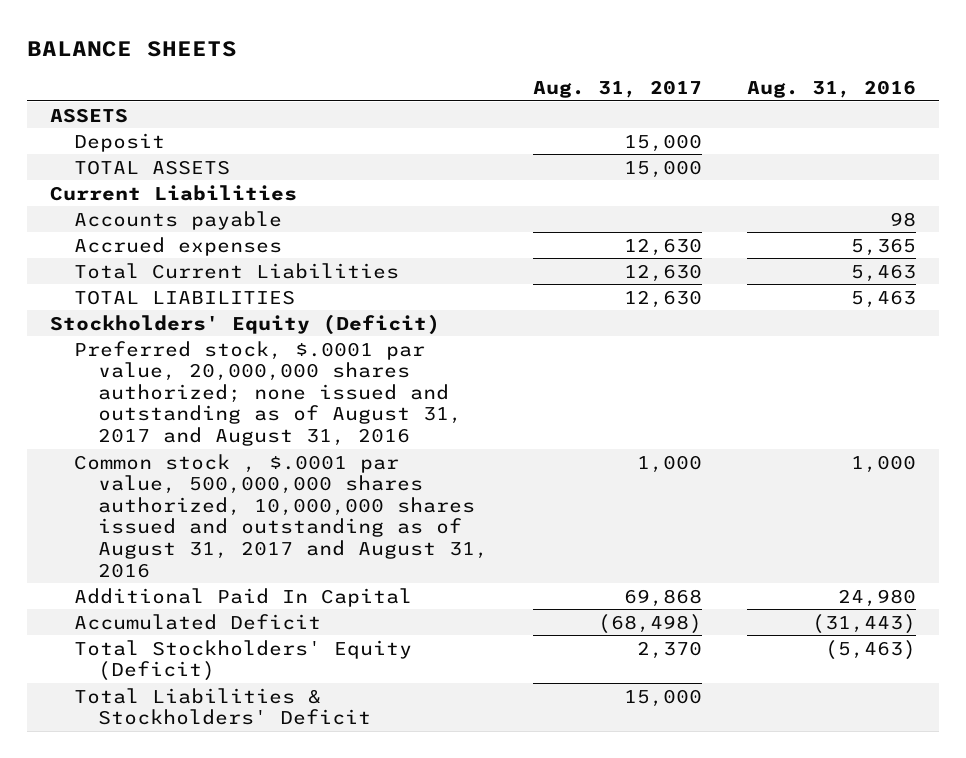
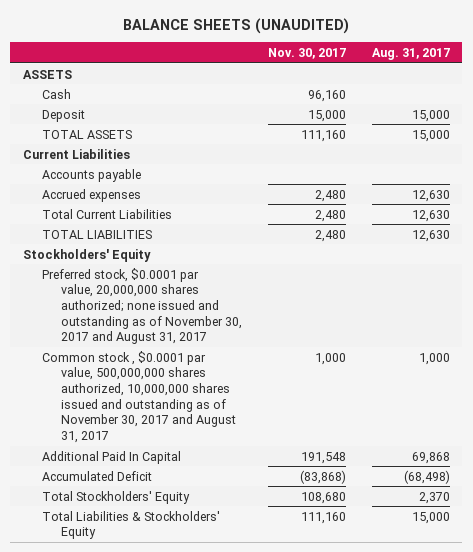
- BALANCE SHEETS
+ BALANCE SHEETS (UNAUDITED)
- | Aug. 31, 2017 | Aug. 31, 2016
+ | Nov. 30, 2017 | Aug. 31, 2017
+ Cash | 96,160 |
- Stockholders' Equity (Deficit)
- Preferred stock, $.0001 par value, 20,000,000 shares authorized; none issued and outstanding as of August 31, 2017 and August 31, 2016
- Common stock , $.0001 par value, 500,000,000 shares authorized, 10,000,000 shares issued and outstanding as of August 31, 2017 and August 31, 2016 | 1,000 | 1,000
+ Stockholders' Equity
+ Preferred stock, $0.0001 par value, 20,000,000 shares authorized; none issued and outstanding as of November 30, 2017 and August 31, 2017
+ Common stock , $0.0001 par value, 500,000,000 shares authorized, 10,000,000 shares issued and outstanding as of November 30, 2017 and August 31, 2017 | 1,000 | 1,000
- Total Stockholders' Equity (Deficit) | 2,370 | (5,463)
- Total Liabilities & Stockholders' Deficit | 15,000 |
+ Total Stockholders' Equity | 108,680 | 2,370
+ Total Liabilities & Stockholders' Equity | 111,160 | 15,000

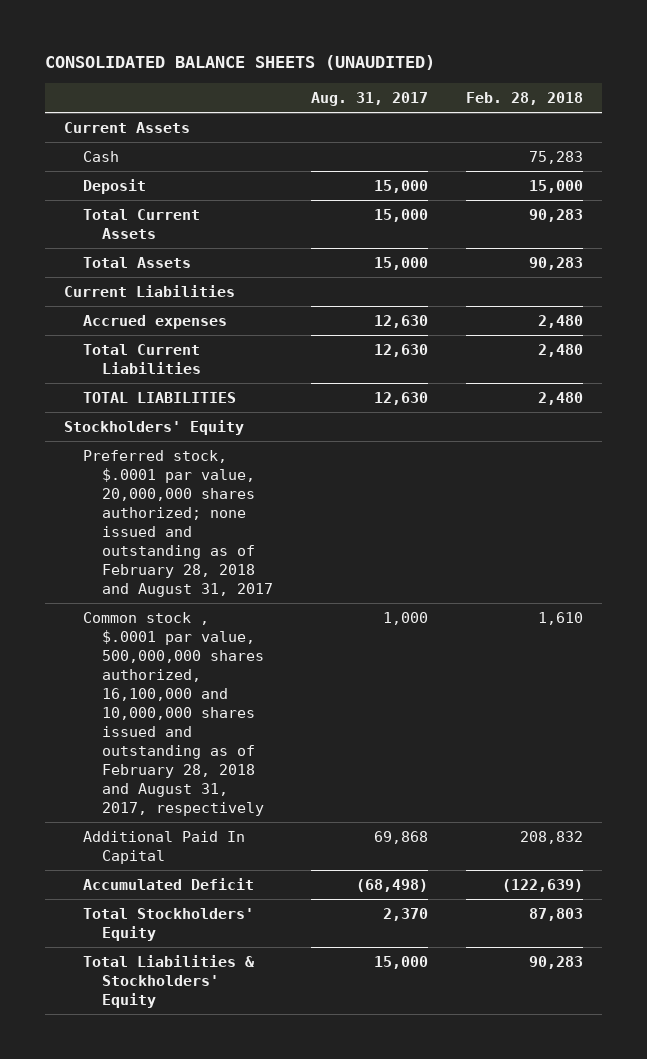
- BALANCE SHEETS (UNAUDITED)
+ CONSOLIDATED BALANCE SHEETS (UNAUDITED)
- | Nov. 30, 2017 | Aug. 31, 2017
+ | Aug. 31, 2017 | Feb. 28, 2018
- ASSETS
+ Current Assets
- TOTAL ASSETS | 111,160 | 15,000
+ Total Current Assets | 15,000 | 90,283
+ Total Assets | 15,000 | 90,283
- Accounts payable
- Preferred stock, $0.0001 par value, 20,000,000 shares authorized; none issued and outstanding as of November 30, 2017 and August 31, 2017
- Common stock , $0.0001 par value, 500,000,000 shares authorized, 10,000,000 shares issued and outstanding as of November 30, 2017 and August 31, 2017 | 1,000 | 1,000
+ Preferred stock, $.0001 par value, 20,000,000 shares authorized; none issued and outstanding as of February 28, 2018 and August 31, 2017
+ Common stock , $.0001 par value, 500,000,000 shares authorized, 16,100,000 and 10,000,000 shares issued and outstanding as of February 28, 2018 and August 31, 2017, respectively | 1,000 | 1,610

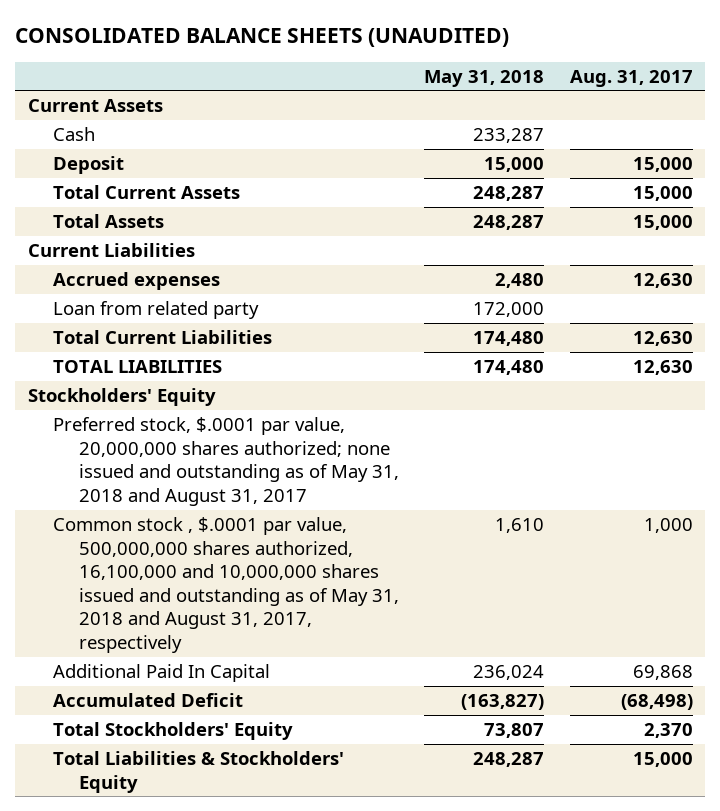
- | Aug. 31, 2017 | Feb. 28, 2018
+ | May 31, 2018 | Aug. 31, 2017
+ Loan from related party | 172,000 |
- Preferred stock, $.0001 par value, 20,000,000 shares authorized; none issued and outstanding as of February 28, 2018 and August 31, 2017
- Common stock , $.0001 par value, 500,000,000 shares authorized, 16,100,000 and 10,000,000 shares issued and outstanding as of February 28, 2018 and August 31, 2017, respectively | 1,000 | 1,610
+ Preferred stock, $.0001 par value, 20,000,000 shares authorized; none issued and outstanding as of May 31, 2018 and August 31, 2017
+ Common stock , $.0001 par value, 500,000,000 shares authorized, 16,100,000 and 10,000,000 shares issued and outstanding as of May 31, 2018 and August 31, 2017, respectively | 1,610 | 1,000

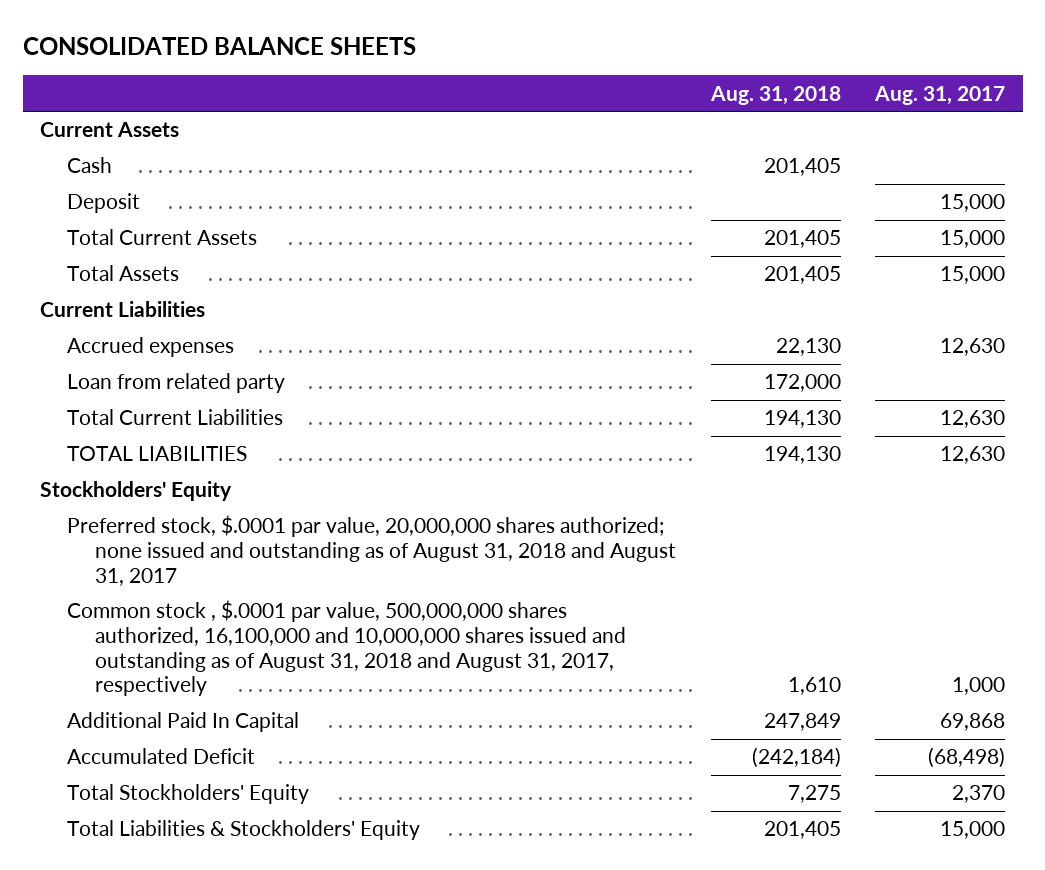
- CONSOLIDATED BALANCE SHEETS (UNAUDITED)
+ CONSOLIDATED BALANCE SHEETS
- | May 31, 2018 | Aug. 31, 2017
+ | Aug. 31, 2018 | Aug. 31, 2017
- Preferred stock, $.0001 par value, 20,000,000 shares authorized; none issued and outstanding as of May 31, 2018 and August 31, 2017
- Common stock , $.0001 par value, 500,000,000 shares authorized, 16,100,000 and 10,000,000 shares issued and outstanding as of May 31, 2018 and August 31, 2017, respectively | 1,610 | 1,000
+ Preferred stock, $.0001 par value, 20,000,000 shares authorized; none issued and outstanding as of August 31, 2018 and August 31, 2017
+ Common stock , $.0001 par value, 500,000,000 shares authorized, 16,100,000 and 10,000,000 shares issued and outstanding as of August 31, 2018 and August 31, 2017, respectively | 1,610 | 1,000

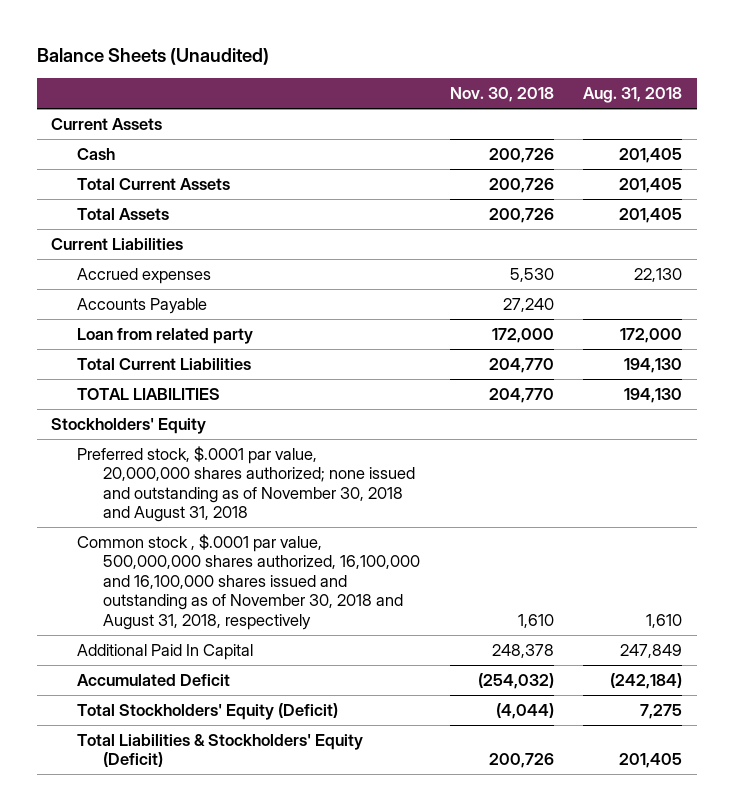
- CONSOLIDATED BALANCE SHEETS
+ Balance Sheets (Unaudited)
- | Aug. 31, 2018 | Aug. 31, 2017
+ | Nov. 30, 2018 | Aug. 31, 2018
- Deposit | | 15,000
+ Accounts Payable | 27,240 |
- Preferred stock, $.0001 par value, 20,000,000 shares authorized; none issued and outstanding as of August 31, 2018 and August 31, 2017
- Common stock , $.0001 par value, 500,000,000 shares authorized, 16,100,000 and 10,000,000 shares issued and outstanding as of August 31, 2018 and August 31, 2017, respectively | 1,610 | 1,000
+ Preferred stock, $.0001 par value, 20,000,000 shares authorized; none issued and outstanding as of November 30, 2018 and August 31, 2018
+ Common stock , $.0001 par value, 500,000,000 shares authorized, 16,100,000 and 16,100,000 shares issued and outstanding as of November 30, 2018 and August 31, 2018, respectively | 1,610 | 1,610
- Total Stockholders' Equity | 7,275 | 2,370
- Total Liabilities & Stockholders' Equity | 201,405 | 15,000
+ Total Stockholders' Equity (Deficit) | (4,044) | 7,275
+ Total Liabilities & Stockholders' Equity (Deficit) | 200,726 | 201,405

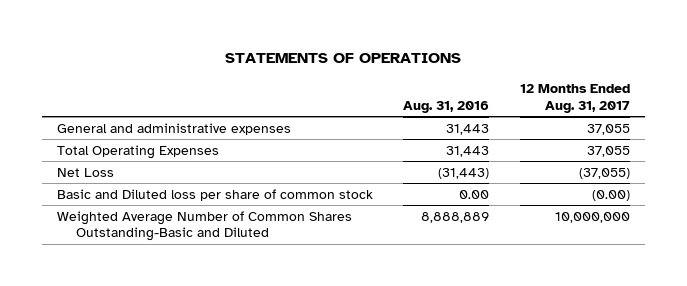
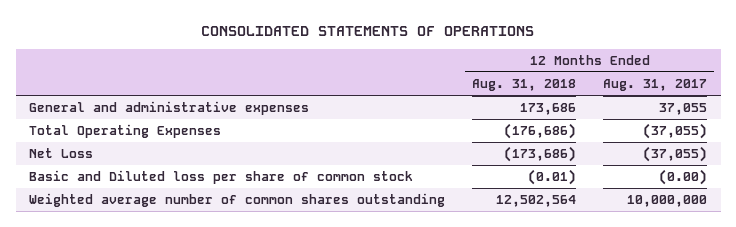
- STATEMENTS OF OPERATIONS
+ CONSOLIDATED STATEMENTS OF OPERATIONS
- | Aug. 31, 2016 | 12 Months Ended Aug. 31, 2017
+ | 12 Months Ended Aug. 31, 2018 | 12 Months Ended Aug. 31, 2017
- Total Operating Expenses | 31,443 | 37,055
+ Total Operating Expenses | (176,686) | (37,055)
- Weighted Average Number of Common Shares Outstanding-Basic and Diluted | 8,888,889 | 10,000,000
+ Weighted average number of common shares outstanding | 12,502,564 | 10,000,000

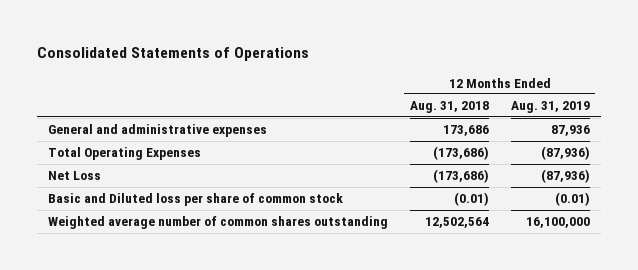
- CONSOLIDATED STATEMENTS OF OPERATIONS
+ Consolidated Statements of Operations
- | 12 Months Ended Aug. 31, 2018 | 12 Months Ended Aug. 31, 2017
+ | 12 Months Ended Aug. 31, 2018 | 12 Months Ended Aug. 31, 2019
- Total Operating Expenses | (176,686) | (37,055)
+ Total Operating Expenses | (173,686) | (87,936)

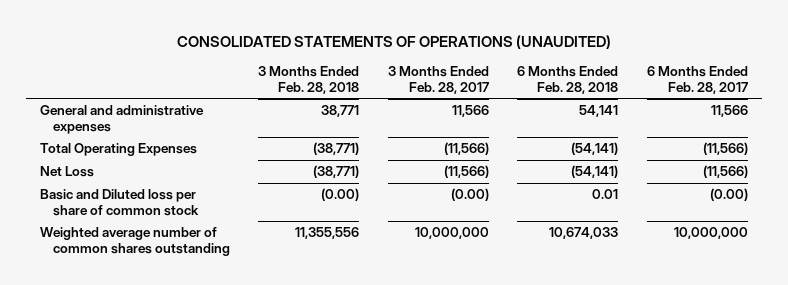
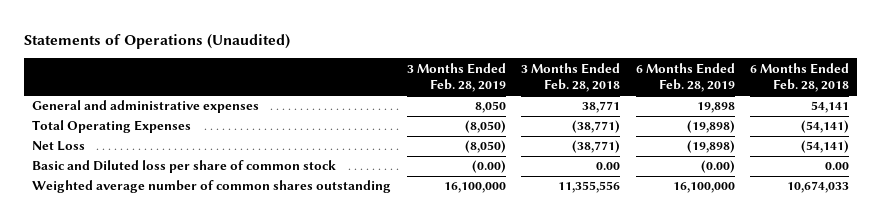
- CONSOLIDATED STATEMENTS OF OPERATIONS (UNAUDITED)
+ Statements of Operations (Unaudited)
- | 3 Months Ended Feb. 28, 2018 | 3 Months Ended Feb. 28, 2017 | 6 Months Ended Feb. 28, 2018 | 6 Months Ended Feb. 28, 2017
+ | 3 Months Ended Feb. 28, 2019 | 3 Months Ended Feb. 28, 2018 | 6 Months Ended Feb. 28, 2019 | 6 Months Ended Feb. 28, 2018
- Basic and Diluted loss per share of common stock | (0.00) | (0.00) | 0.01 | (0.00)
+ Basic and Diluted loss per share of common stock | (0.00) | 0.00 | (0.00) | 0.00

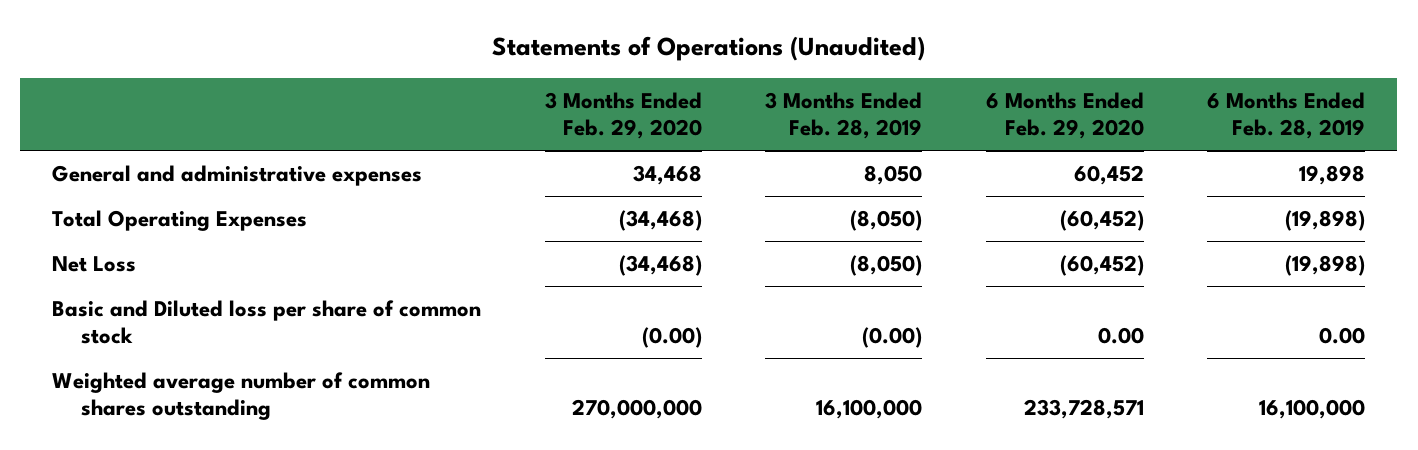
- | 3 Months Ended Feb. 28, 2019 | 3 Months Ended Feb. 28, 2018 | 6 Months Ended Feb. 28, 2019 | 6 Months Ended Feb. 28, 2018
+ | 3 Months Ended Feb. 29, 2020 | 3 Months Ended Feb. 28, 2019 | 6 Months Ended Feb. 29, 2020 | 6 Months Ended Feb. 28, 2019
- Basic and Diluted loss per share of common stock | (0.00) | 0.00 | (0.00) | 0.00
+ Basic and Diluted loss per share of common stock | (0.00) | (0.00) | 0.00 | 0.00

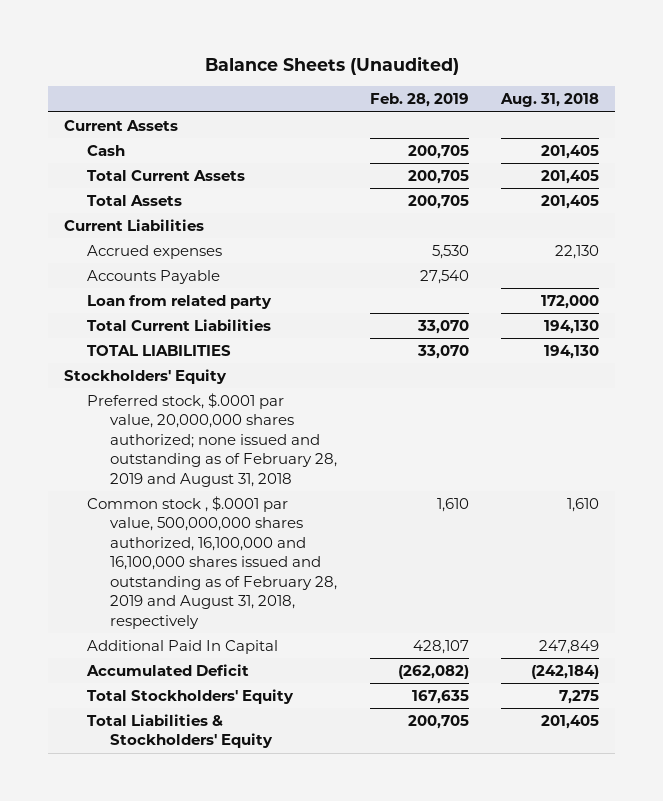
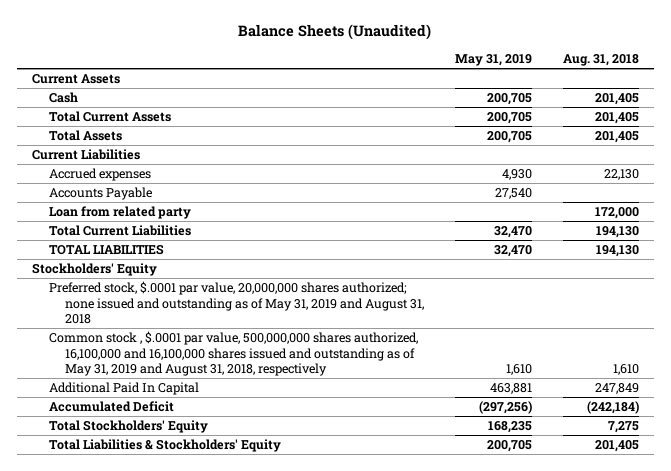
- | Feb. 28, 2019 | Aug. 31, 2018
+ | May 31, 2019 | Aug. 31, 2018
- Preferred stock, $.0001 par value, 20,000,000 shares authorized; none issued and outstanding as of February 28, 2019 and August 31, 2018
- Common stock , $.0001 par value, 500,000,000 shares authorized, 16,100,000 and 16,100,000 shares issued and outstanding as of February 28, 2019 and August 31, 2018, respectively | 1,610 | 1,610
+ Preferred stock, $.0001 par value, 20,000,000 shares authorized; none issued and outstanding as of May 31, 2019 and August 31, 2018
+ Common stock , $.0001 par value, 500,000,000 shares authorized, 16,100,000 and 16,100,000 shares issued and outstanding as of May 31, 2019 and August 31, 2018, respectively | 1,610 | 1,610

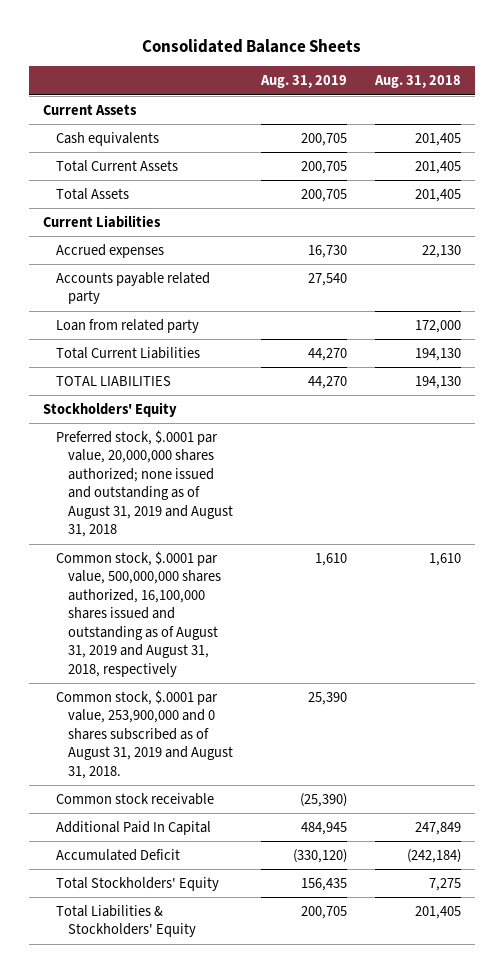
- Balance Sheets (Unaudited)
+ Consolidated Balance Sheets
- | May 31, 2019 | Aug. 31, 2018
+ | Aug. 31, 2019 | Aug. 31, 2018
- Cash | 200,705 | 201,405
+ Cash equivalents | 200,705 | 201,405
- Accounts Payable | 27,540 |
+ Accounts payable related party | 27,540 |
- Preferred stock, $.0001 par value, 20,000,000 shares authorized; none issued and outstanding as of May 31, 2019 and August 31, 2018
- Common stock , $.0001 par value, 500,000,000 shares authorized, 16,100,000 and 16,100,000 shares issued and outstanding as of May 31, 2019 and August 31, 2018, respectively | 1,610 | 1,610
+ Preferred stock, $.0001 par value, 20,000,000 shares authorized; none issued and outstanding as of August 31, 2019 and August 31, 2018
+ Common stock, $.0001 par value, 500,000,000 shares authorized, 16,100,000 shares issued and outstanding as of August 31, 2019 and August 31, 2018, respectively | 1,610 | 1,610
+ Common stock, $.0001 par value, 253,900,000 and 0 shares subscribed as of August 31, 2019 and August 31, 2018. | 25,390 |
+ Common stock receivable | (25,390) |

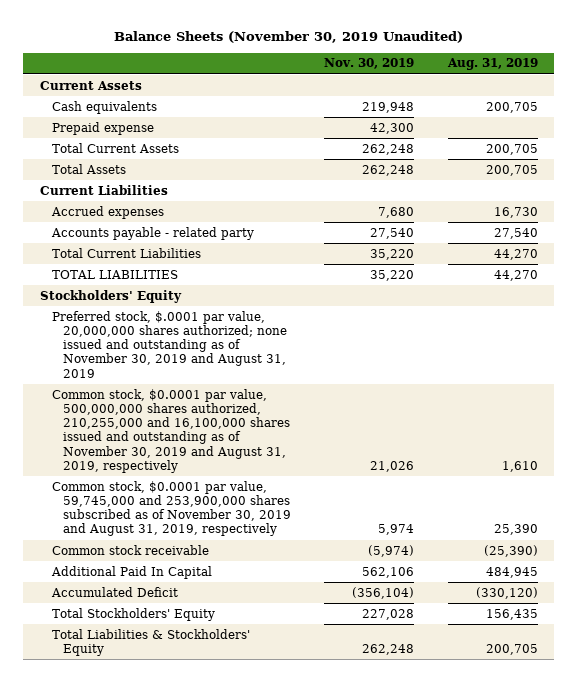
- Consolidated Balance Sheets
+ Balance Sheets (November 30, 2019 Unaudited)
- | Aug. 31, 2019 | Aug. 31, 2018
+ | Nov. 30, 2019 | Aug. 31, 2019
+ Prepaid expense | 42,300 |
- Accounts payable related party | 27,540 |
- Loan from related party | | 172,000
+ Accounts payable - related party | 27,540 | 27,540
- Preferred stock, $.0001 par value, 20,000,000 shares authorized; none issued and outstanding as of August 31, 2019 and August 31, 2018
- Common stock, $.0001 par value, 500,000,000 shares authorized, 16,100,000 shares issued and outstanding as of August 31, 2019 and August 31, 2018, respectively | 1,610 | 1,610
- Common stock, $.0001 par value, 253,900,000 and 0 shares subscribed as of August 31, 2019 and August 31, 2018. | 25,390 |
+ Preferred stock, $.0001 par value, 20,000,000 shares authorized; none issued and outstanding as of November 30, 2019 and August 31, 2019
+ Common stock, $0.0001 par value, 500,000,000 shares authorized, 210,255,000 and 16,100,000 shares issued and outstanding as of November 30, 2019 and August 31, 2019, respectively | 21,026 | 1,610
+ Common stock, $0.0001 par value, 59,745,000 and 253,900,000 shares subscribed as of November 30, 2019 and August 31, 2019, respectively | 5,974 | 25,390

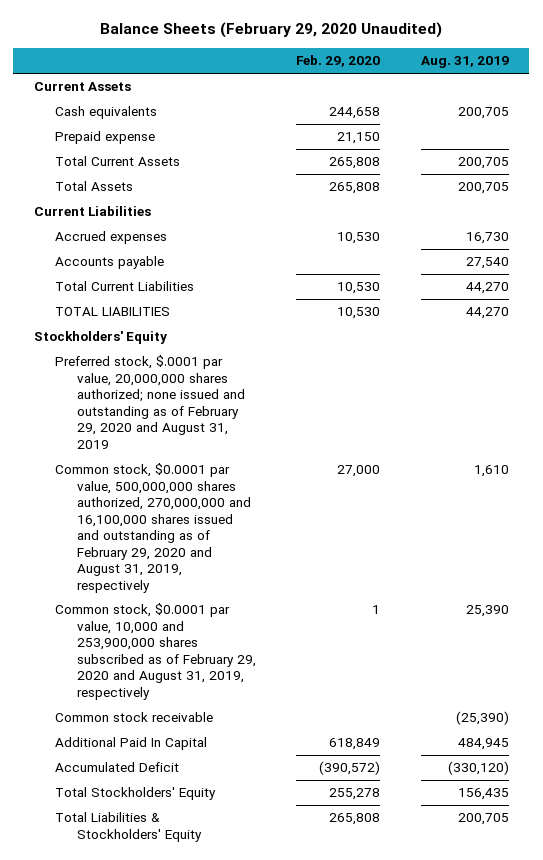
- Balance Sheets (November 30, 2019 Unaudited)
+ Balance Sheets (February 29, 2020 Unaudited)
- | Nov. 30, 2019 | Aug. 31, 2019
+ | Feb. 29, 2020 | Aug. 31, 2019
- Accounts payable - related party | 27,540 | 27,540
+ Accounts payable | | 27,540
- Preferred stock, $.0001 par value, 20,000,000 shares authorized; none issued and outstanding as of November 30, 2019 and August 31, 2019
- Common stock, $0.0001 par value, 500,000,000 shares authorized, 210,255,000 and 16,100,000 shares issued and outstanding as of November 30, 2019 and August 31, 2019, respectively | 21,026 | 1,610
- Common stock, $0.0001 par value, 59,745,000 and 253,900,000 shares subscribed as of November 30, 2019 and August 31, 2019, respectively | 5,974 | 25,390
+ Preferred stock, $.0001 par value, 20,000,000 shares authorized; none issued and outstanding as of February 29, 2020 and August 31, 2019
+ Common stock, $0.0001 par value, 500,000,000 shares authorized, 270,000,000 and 16,100,000 shares issued and outstanding as of February 29, 2020 and August 31, 2019, respectively | 27,000 | 1,610
+ Common stock, $0.0001 par value, 10,000 and 253,900,000 shares subscribed as of February 29, 2020 and August 31, 2019, respectively | 1 | 25,390

